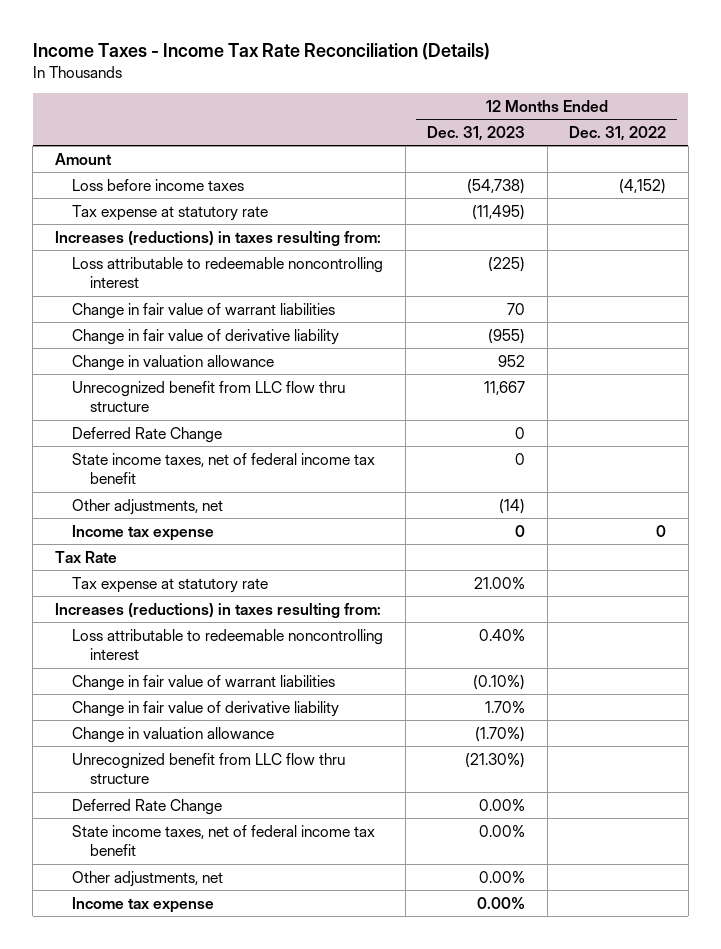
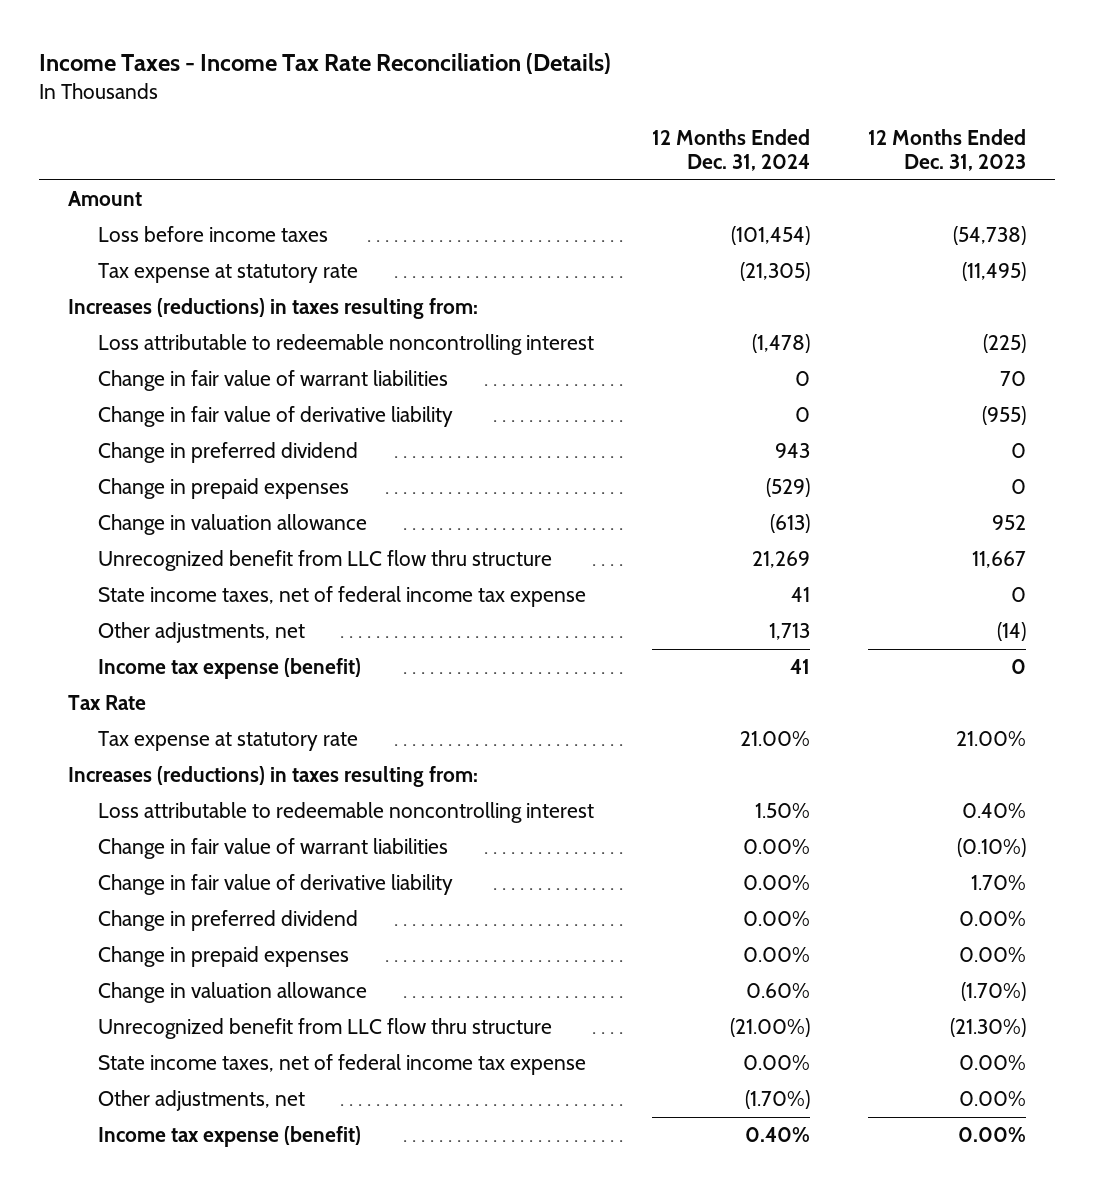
- | 12 Months Ended Dec. 31, 2023 | 12 Months Ended Dec. 31, 2022
+ | 12 Months Ended Dec. 31, 2024 | 12 Months Ended Dec. 31, 2023
+ Change in preferred dividend | 943 | 0
+ Change in prepaid expenses | (529) | 0
- Deferred Rate Change | 0 |
- State income taxes, net of federal income tax benefit | 0 |
+ State income taxes, net of federal income tax expense | 41 | 0
- Income tax expense | 0 | 0
+ Income tax expense (benefit) | 41 | 0
+ Change in preferred dividend | 0.00% | 0.00%
+ Change in prepaid expenses | 0.00% | 0.00%
- Deferred Rate Change | 0.00% |
- State income taxes, net of federal income tax benefit | 0.00% |
+ State income taxes, net of federal income tax expense | 0.00% | 0.00%
- Income tax expense | 0.00% |
+ Income tax expense (benefit) | 0.40% | 0.00%

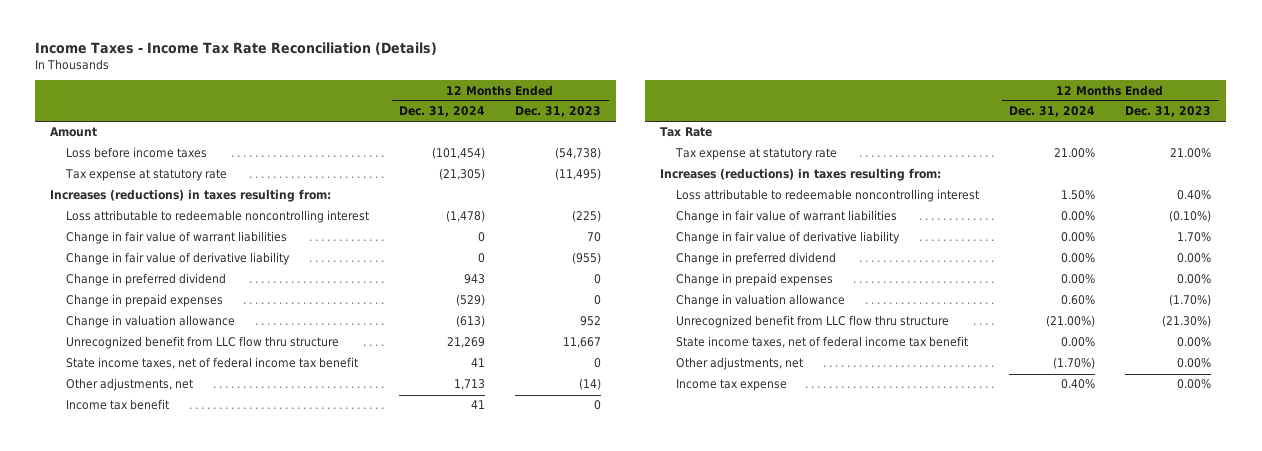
- State income taxes, net of federal income tax expense | 41 | 0
+ State income taxes, net of federal income tax benefit | 41 | 0
- Income tax expense (benefit) | 41 | 0
+ Income tax benefit | 41 | 0
- State income taxes, net of federal income tax expense | 0.00% | 0.00%
+ State income taxes, net of federal income tax benefit | 0.00% | 0.00%
- Income tax expense (benefit) | 0.40% | 0.00%
+ Income tax expense | 0.40% | 0.00%

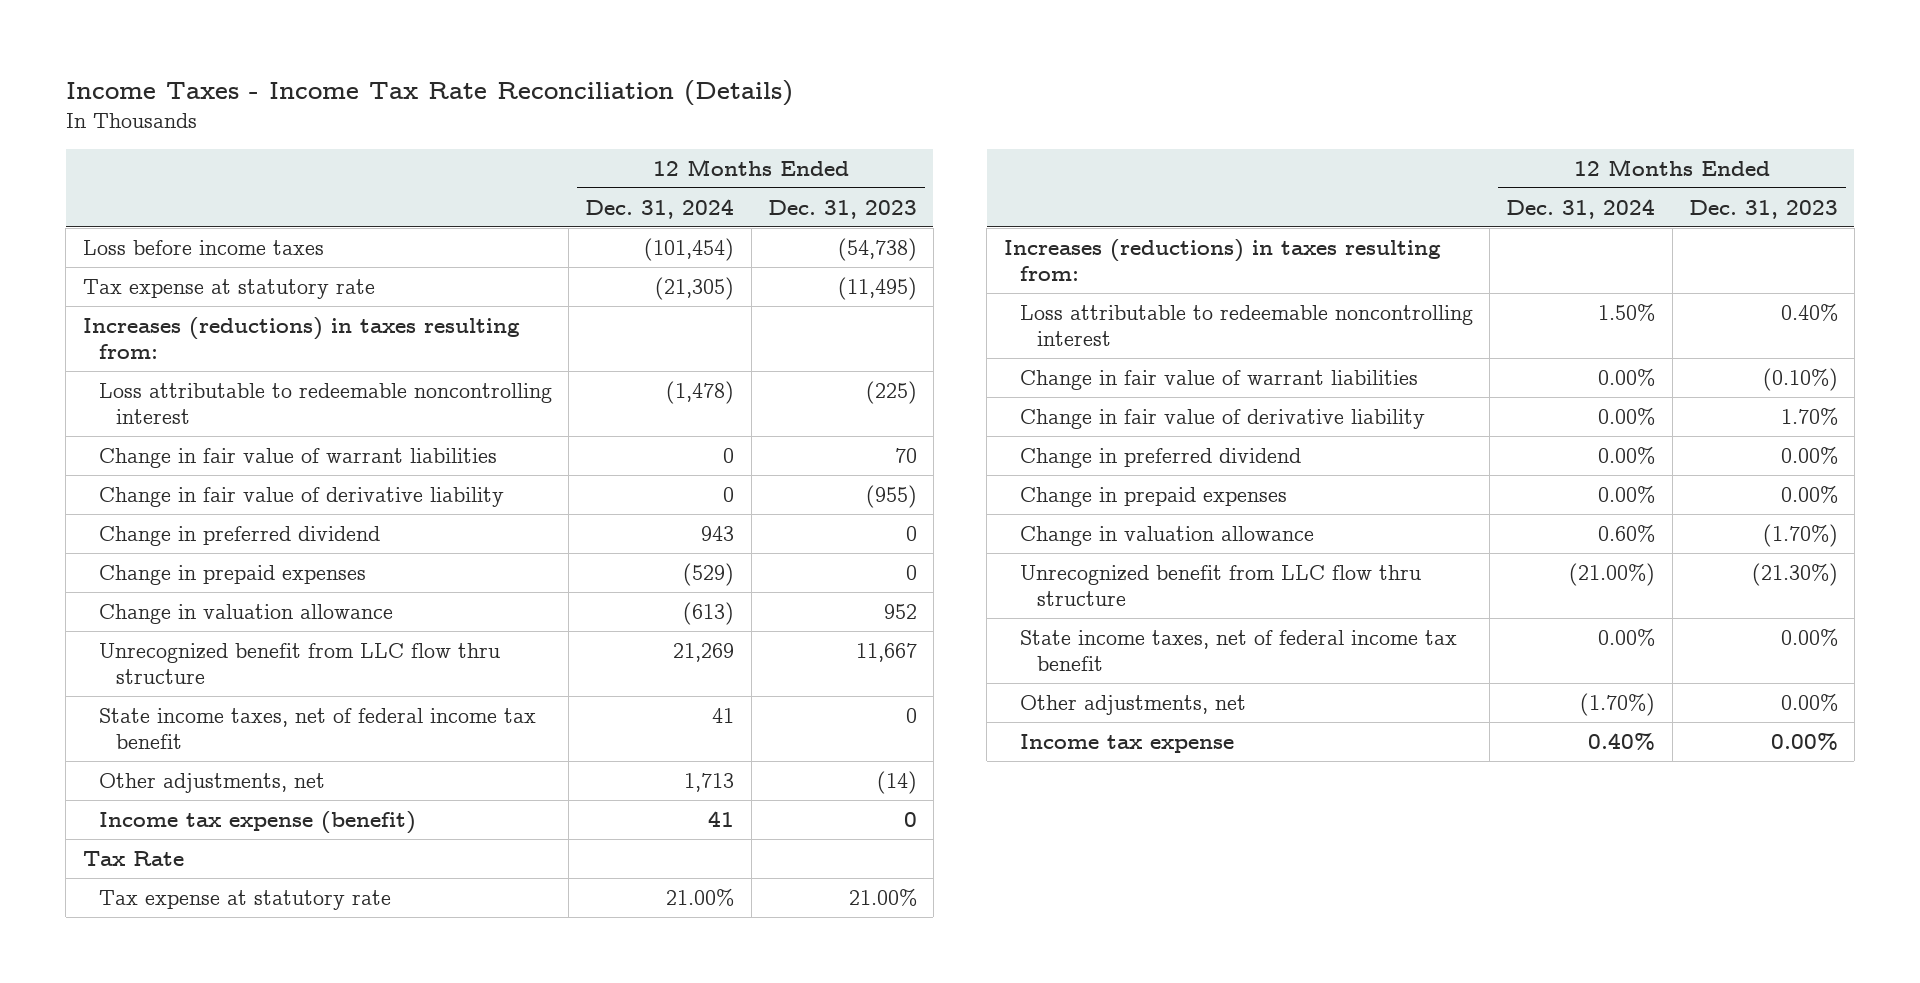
- Amount
- Income tax benefit | 41 | 0
+ Income tax expense (benefit) | 41 | 0

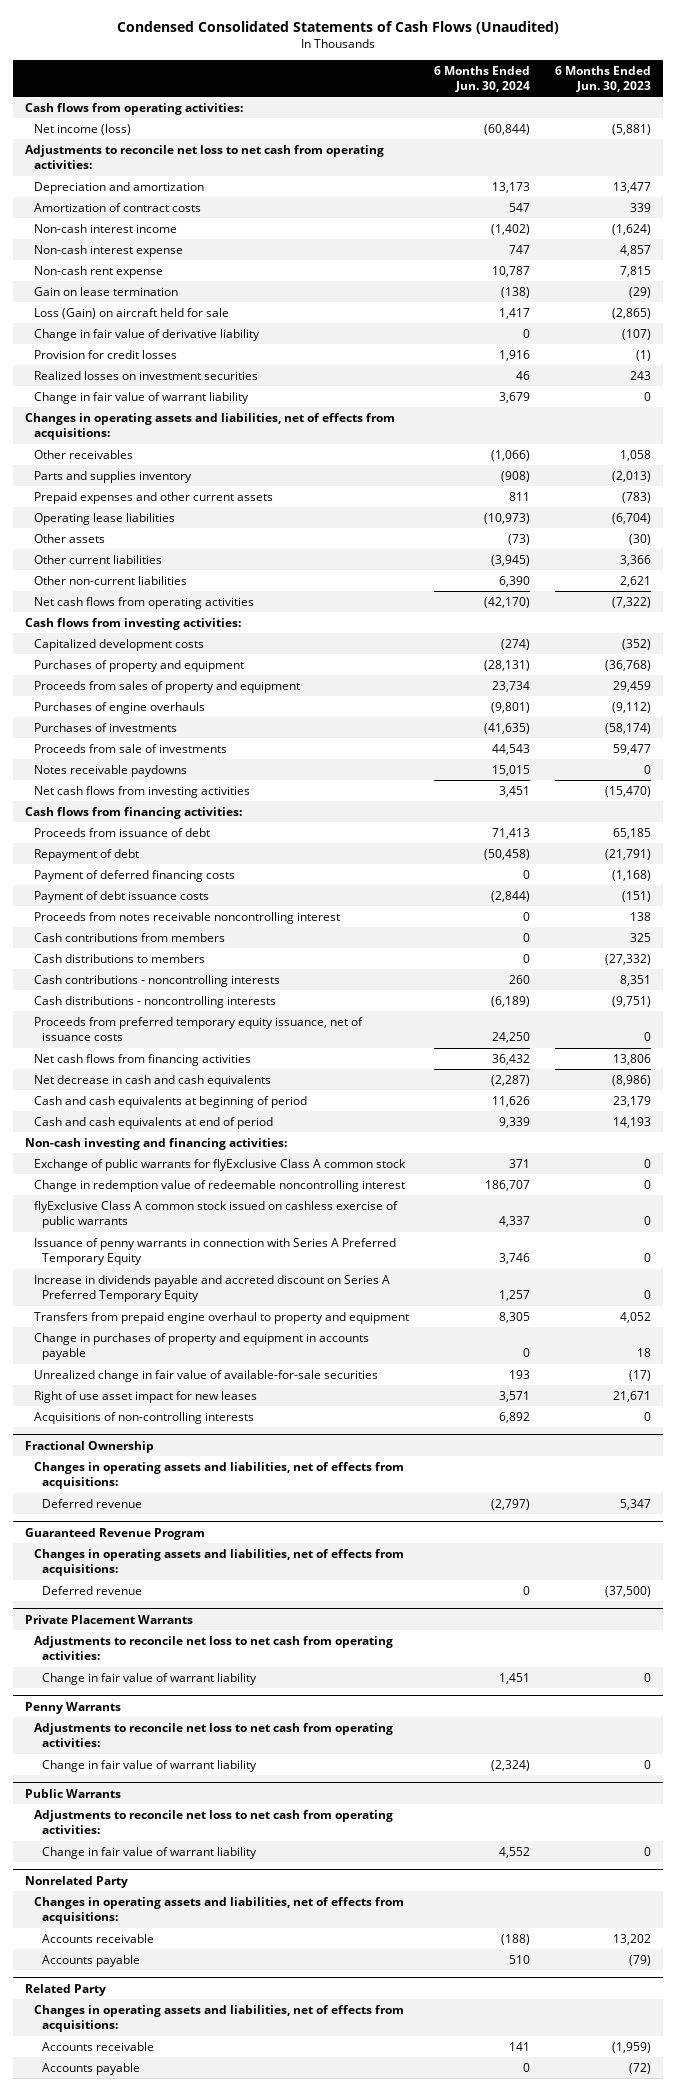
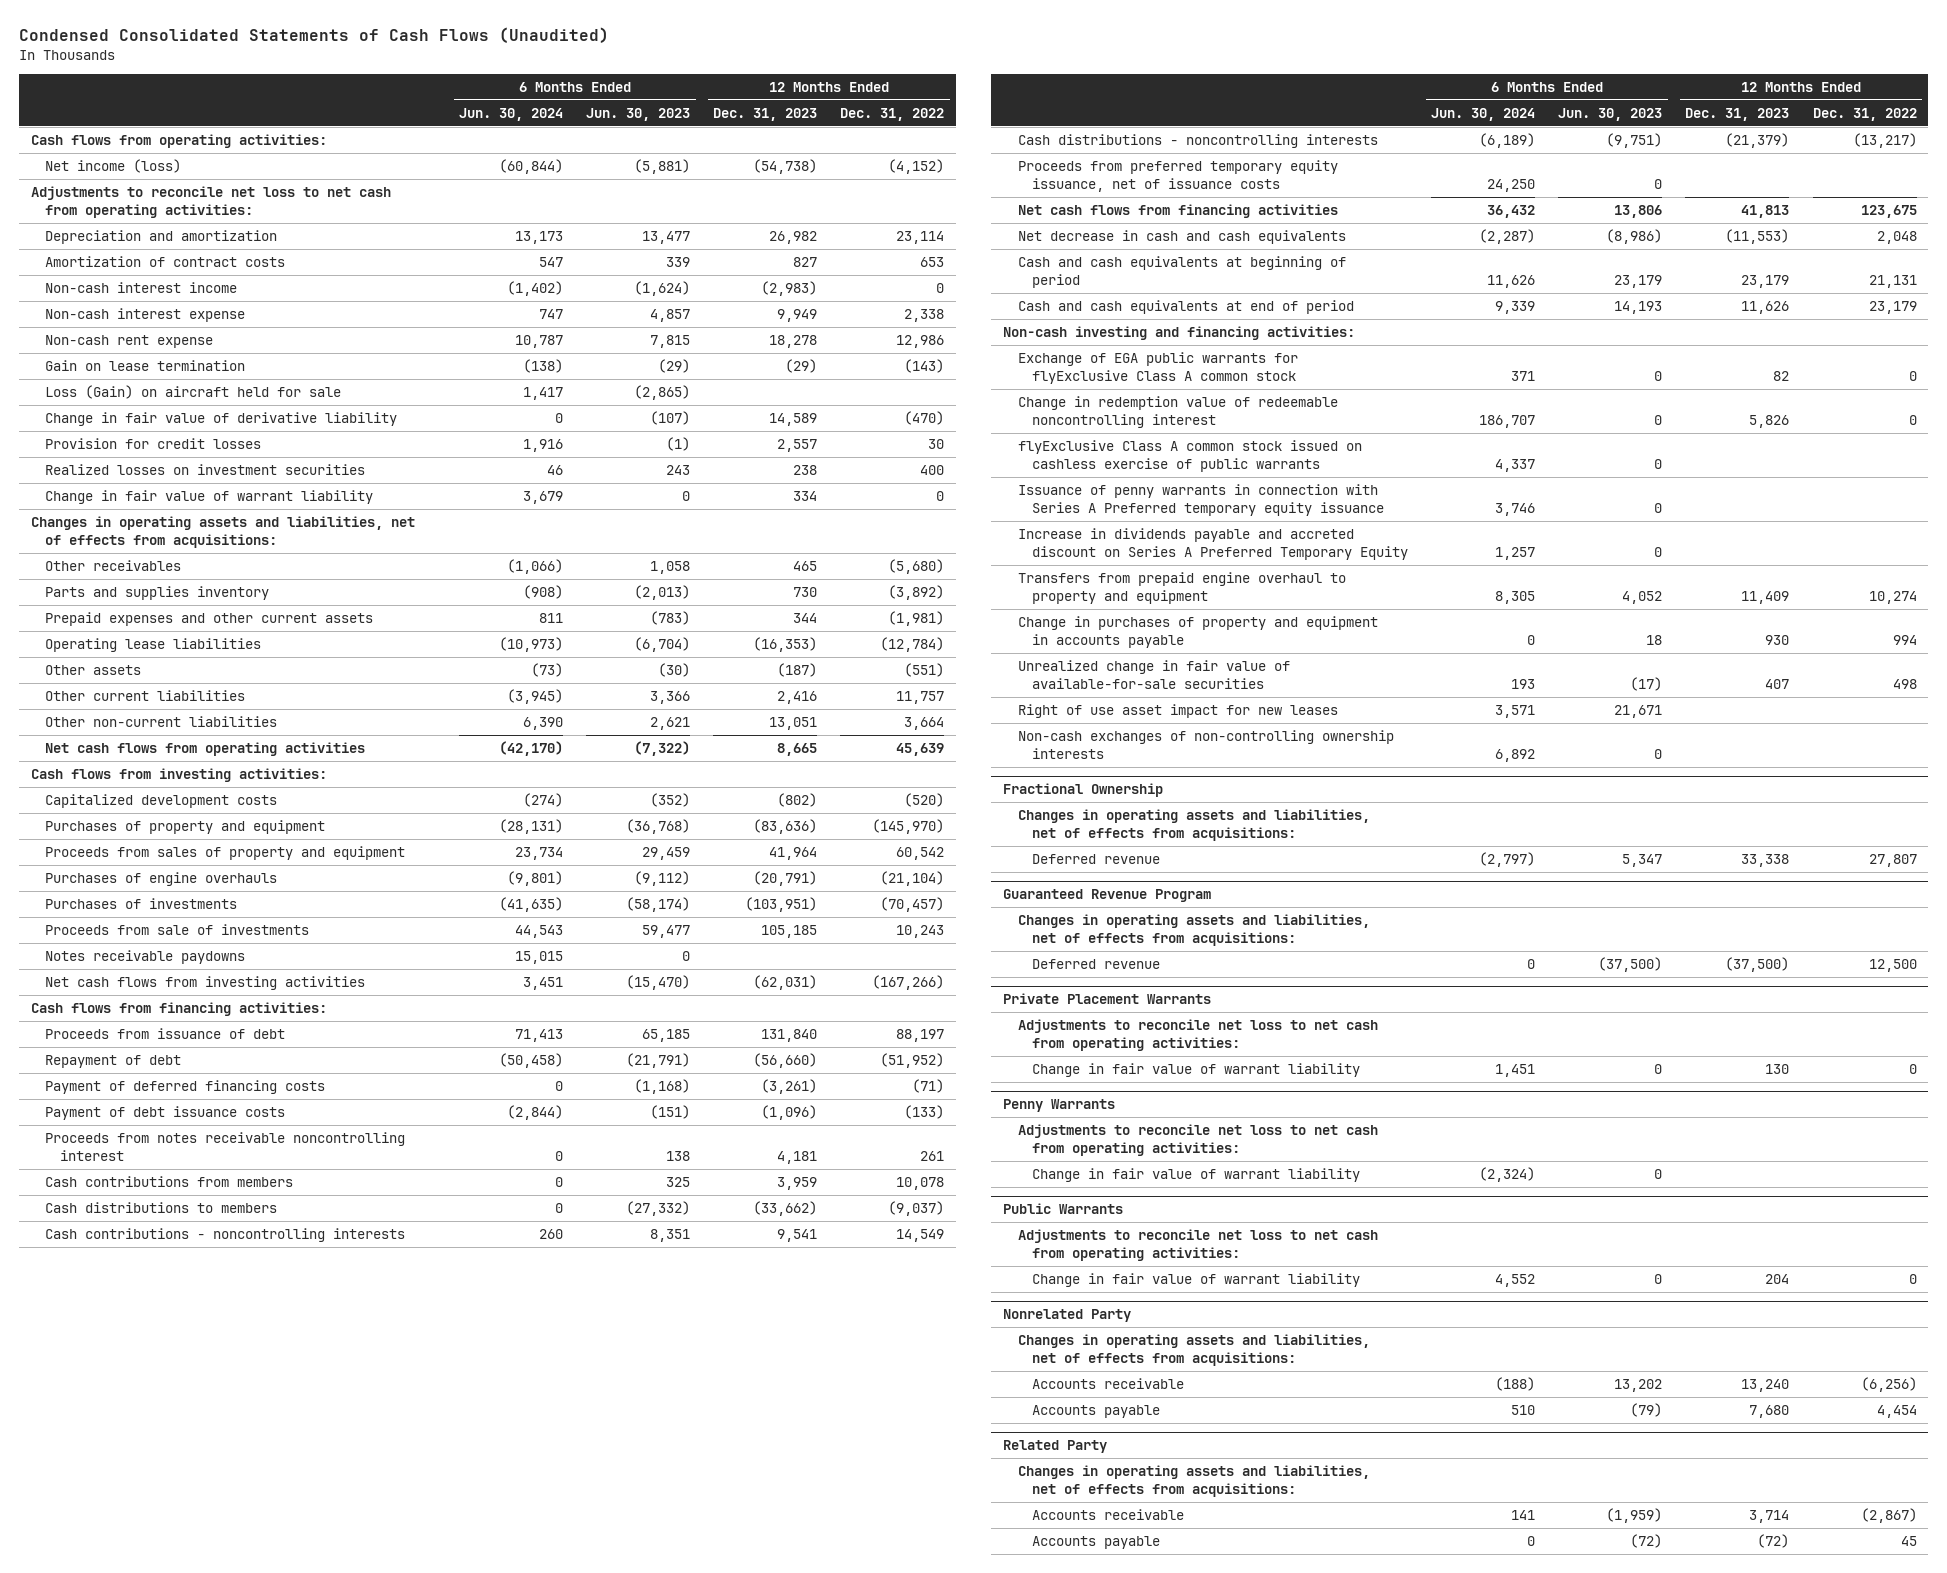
- | 6 Months Ended Jun. 30, 2024 | 6 Months Ended Jun. 30, 2023
+ | 6 Months Ended Jun. 30, 2024 | 6 Months Ended Jun. 30, 2023 | 12 Months Ended Dec. 31, 2023 | 12 Months Ended Dec. 31, 2022
- Exchange of public warrants for flyExclusive Class A common stock | 371 | 0
+ Exchange of EGA public warrants for flyExclusive Class A common stock | 371 | 0 | 82 | 0
- Issuance of penny warrants in connection with Series A Preferred Temporary Equity | 3,746 | 0
+ Issuance of penny warrants in connection with Series A Preferred temporary equity issuance | 3,746 | 0 | |
- Acquisitions of non-controlling interests | 6,892 | 0
+ Non-cash exchanges of non-controlling ownership interests | 6,892 | 0 | |

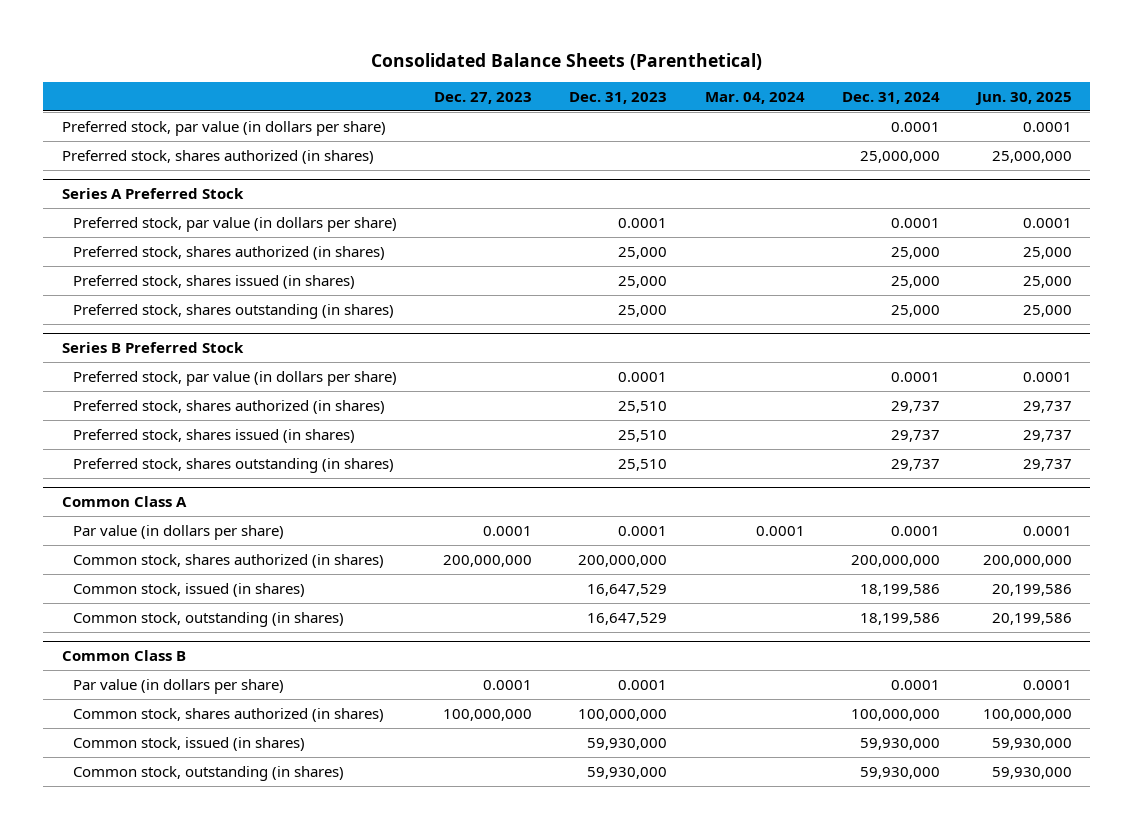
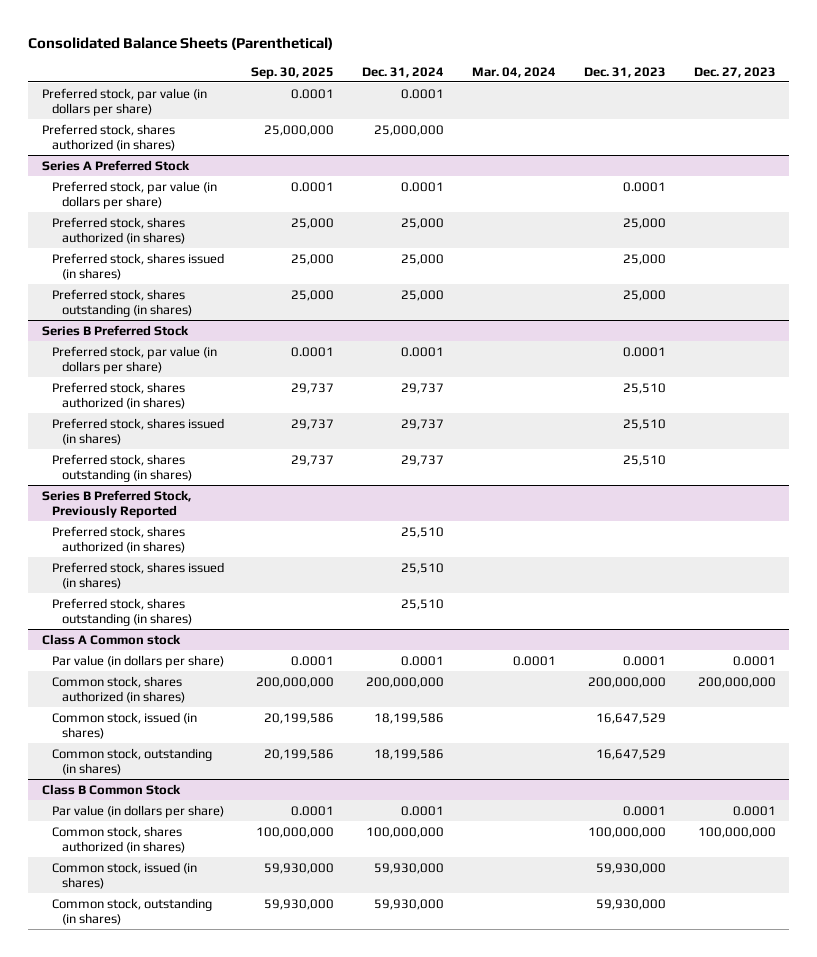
- | Dec. 27, 2023 | Dec. 31, 2023 | Mar. 04, 2024 | Dec. 31, 2024 | Jun. 30, 2025
+ | Sep. 30, 2025 | Dec. 31, 2024 | Mar. 04, 2024 | Dec. 31, 2023 | Dec. 27, 2023
- Common Class A
+ Series B Preferred Stock, Previously Reported
+ Preferred stock, shares authorized (in shares) | | 25,510 | | |
+ Preferred stock, shares issued (in shares) | | 25,510 | | |
+ Preferred stock, shares outstanding (in shares) | | 25,510 | | |
+ Class A Common stock
- Common Class B
+ Class B Common Stock

